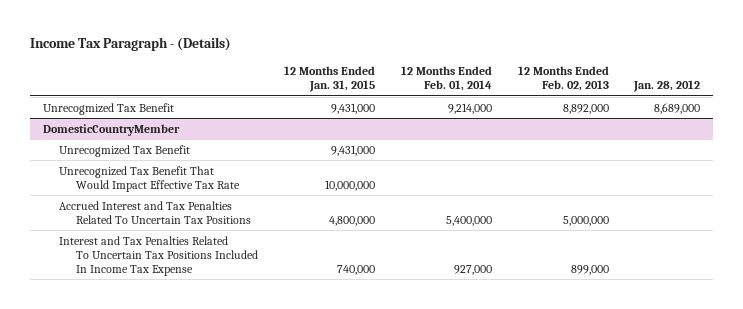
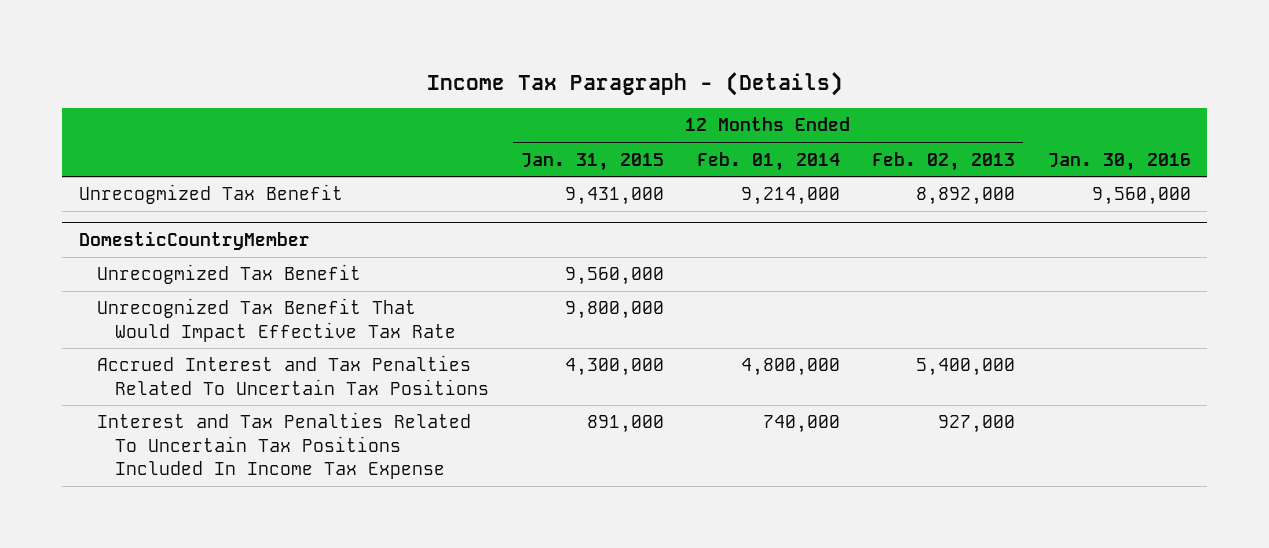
- | 12 Months Ended Jan. 31, 2015 | 12 Months Ended Feb. 01, 2014 | 12 Months Ended Feb. 02, 2013 | Jan. 28, 2012
+ | 12 Months Ended Jan. 31, 2015 | 12 Months Ended Feb. 01, 2014 | 12 Months Ended Feb. 02, 2013 | Jan. 30, 2016
@ DomesticCountryMember
- Unrecogmized Tax Benefit | 9,431,000 | | |
- Unrecognized Tax Benefit That Would Impact Effective Tax Rate | 10,000,000 | | |
- Accrued Interest and Tax Penalties Related To Uncertain Tax Positions | 4,800,000 | 5,400,000 | 5,000,000 |
- Interest and Tax Penalties Related To Uncertain Tax Positions Included In Income Tax Expense | 740,000 | 927,000 | 899,000 |
+ Unrecogmized Tax Benefit | 9,560,000 | | |
+ Unrecognized Tax Benefit That Would Impact Effective Tax Rate | 9,800,000 | | |
+ Accrued Interest and Tax Penalties Related To Uncertain Tax Positions | 4,300,000 | 4,800,000 | 5,400,000 |
+ Interest and Tax Penalties Related To Uncertain Tax Positions Included In Income Tax Expense | 891,000 | 740,000 | 927,000 |

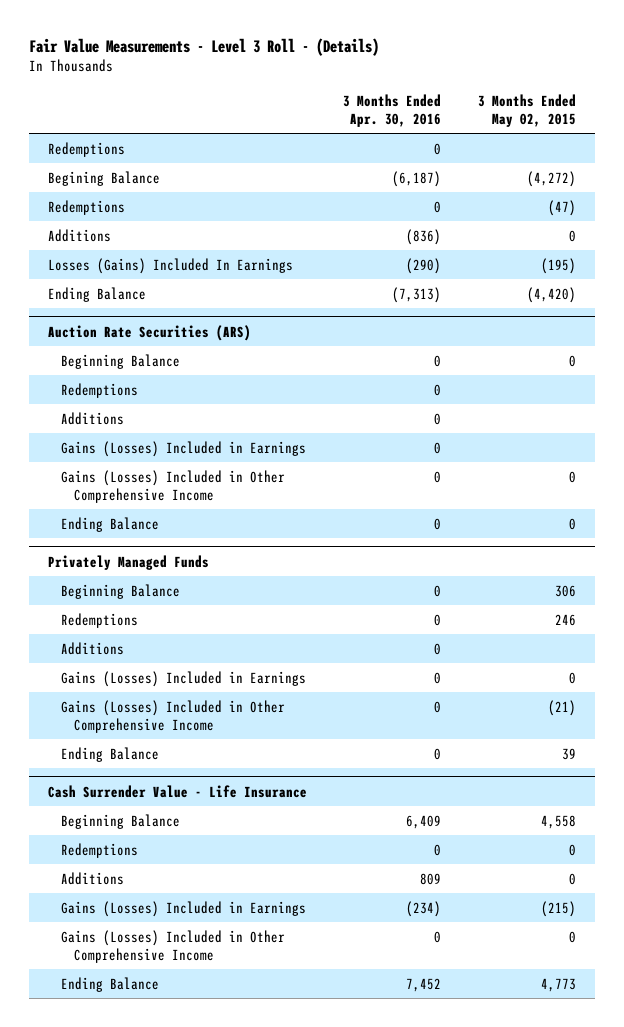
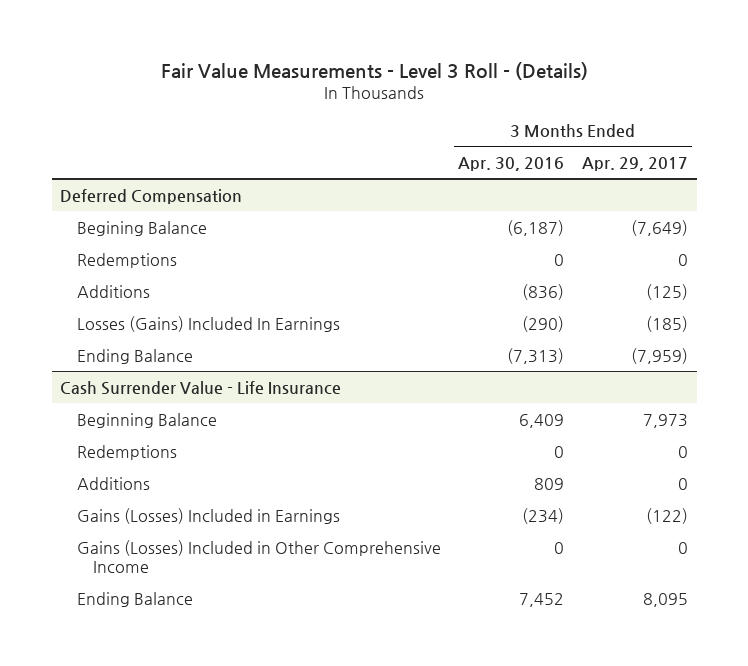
- | 3 Months Ended Apr. 30, 2016 | 3 Months Ended May 02, 2015
+ | 3 Months Ended Apr. 30, 2016 | 3 Months Ended Apr. 29, 2017
- Redemptions | 0 |
+ Deferred Compensation
- Auction Rate Securities (ARS)
- Beginning Balance | 0 | 0
- Redemptions | 0 |
- Additions | 0 |
- Gains (Losses) Included in Earnings | 0 |
- Gains (Losses) Included in Other Comprehensive Income | 0 | 0
- Ending Balance | 0 | 0
- Privately Managed Funds
- Beginning Balance | 0 | 306
- Redemptions | 0 | 246
- Additions | 0 |
- Gains (Losses) Included in Earnings | 0 | 0
- Gains (Losses) Included in Other Comprehensive Income | 0 | (21)
- Ending Balance | 0 | 39

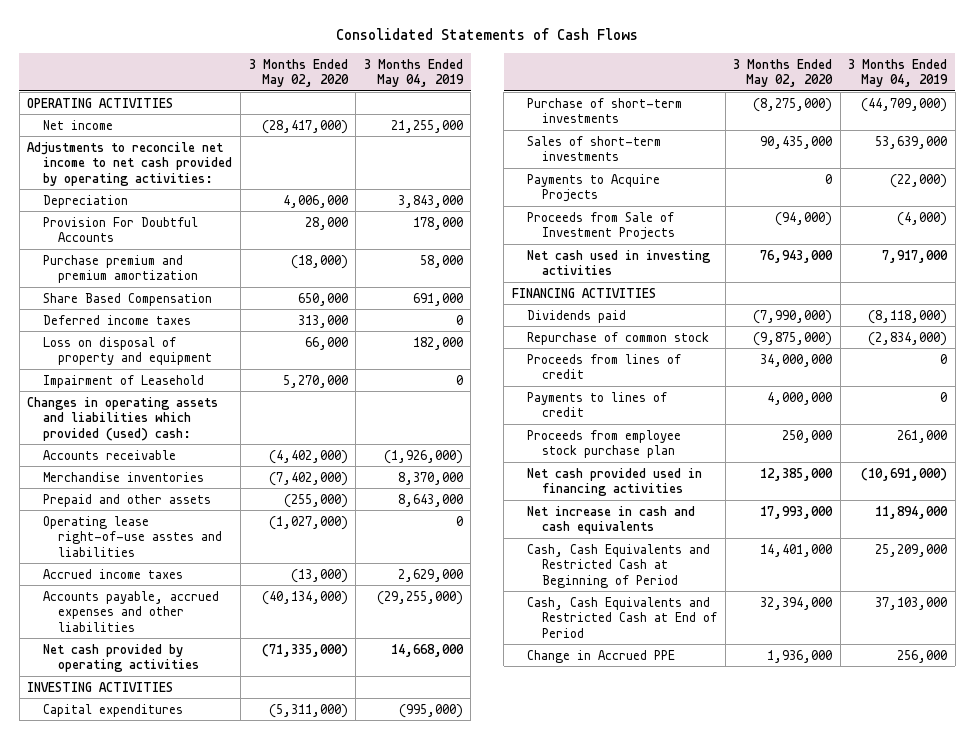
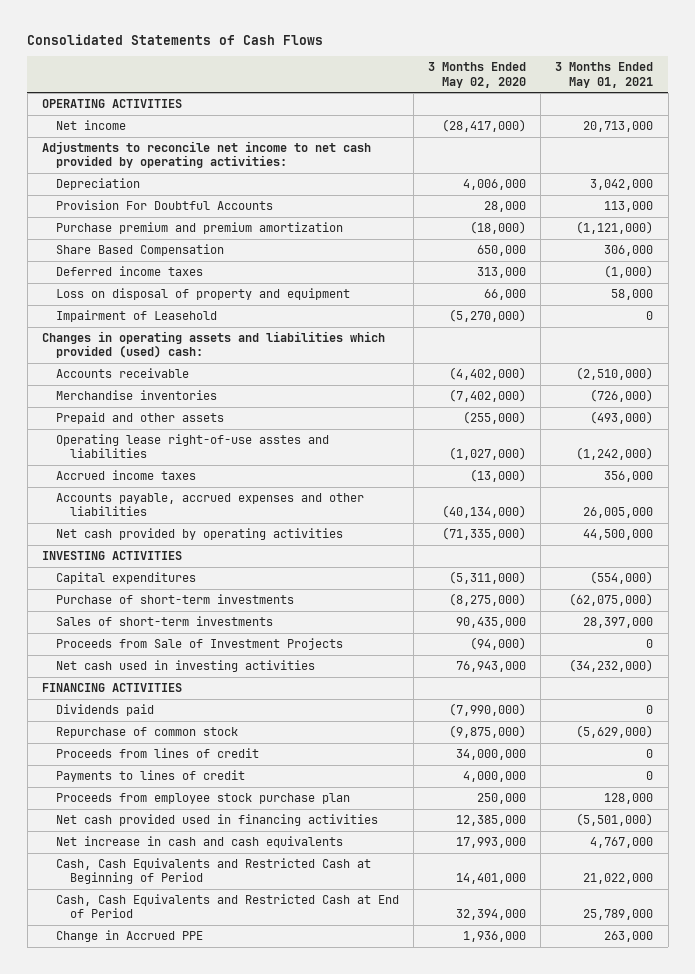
- | 3 Months Ended May 02, 2020 | 3 Months Ended May 04, 2019
+ | 3 Months Ended May 02, 2020 | 3 Months Ended May 01, 2021
- Impairment of Leasehold | 5,270,000 | 0
+ Impairment of Leasehold | (5,270,000) | 0
- Payments to Acquire Projects | 0 | (22,000)

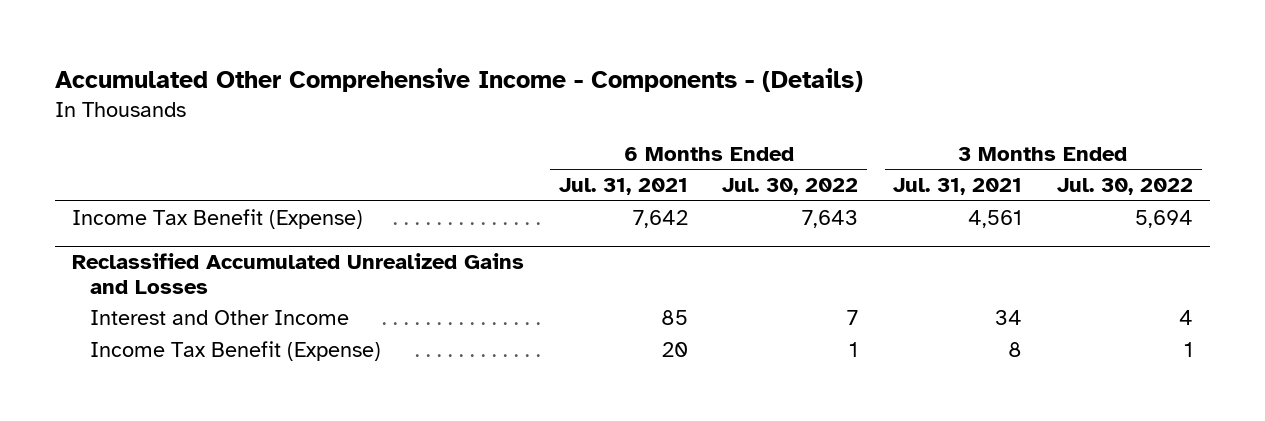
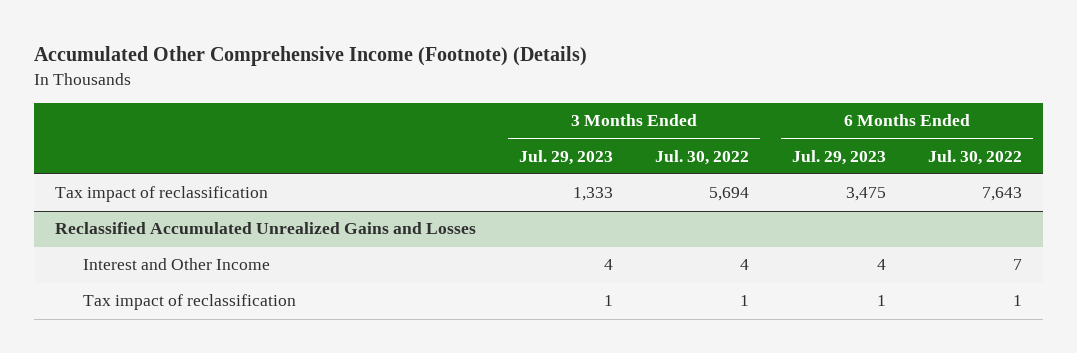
- Accumulated Other Comprehensive Income - Components - (Details)
+ Accumulated Other Comprehensive Income (Footnote) (Details)
- | 6 Months Ended Jul. 31, 2021 | 6 Months Ended Jul. 30, 2022 | 3 Months Ended Jul. 31, 2021 | 3 Months Ended Jul. 30, 2022
+ | 3 Months Ended Jul. 29, 2023 | 3 Months Ended Jul. 30, 2022 | 6 Months Ended Jul. 29, 2023 | 6 Months Ended Jul. 30, 2022
- Income Tax Benefit (Expense) | 7,642 | 7,643 | 4,561 | 5,694
+ Tax impact of reclassification | 1,333 | 5,694 | 3,475 | 7,643
@ Reclassified Accumulated Unrealized Gains and Losses
- Income Tax Benefit (Expense) | 20 | 1 | 8 | 1
+ Tax impact of reclassification | 1 | 1 | 1 | 1

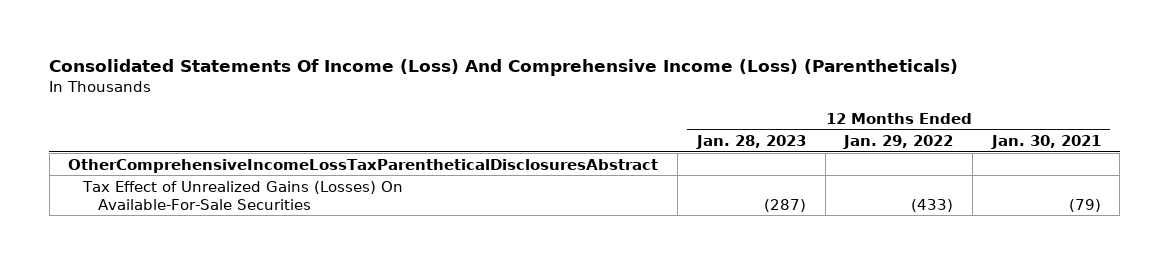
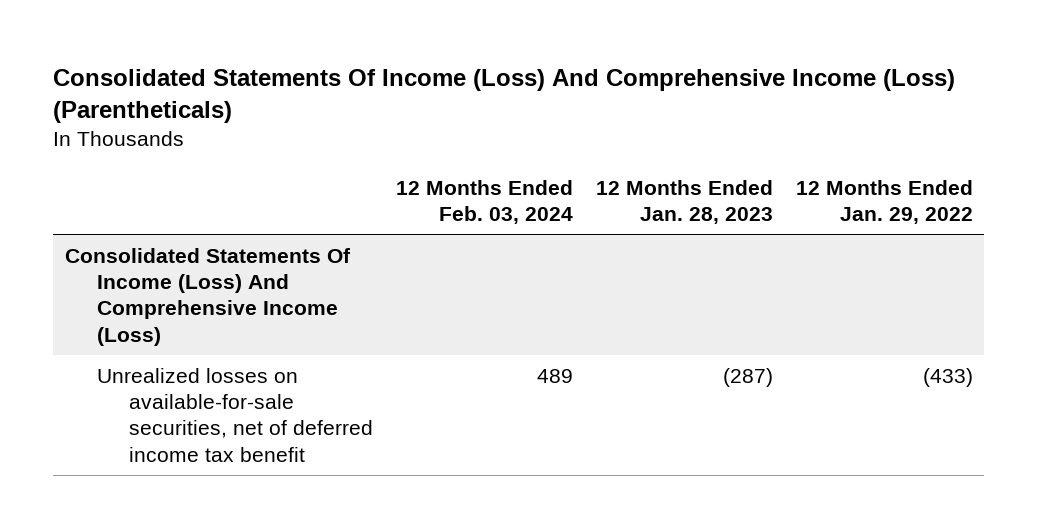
- | 12 Months Ended Jan. 28, 2023 | 12 Months Ended Jan. 29, 2022 | 12 Months Ended Jan. 30, 2021
+ | 12 Months Ended Feb. 03, 2024 | 12 Months Ended Jan. 28, 2023 | 12 Months Ended Jan. 29, 2022
- OtherComprehensiveIncomeLossTaxParentheticalDisclosuresAbstract
- Tax Effect of Unrealized Gains (Losses) On Available-For-Sale Securities | (287) | (433) | (79)
+ Consolidated Statements Of Income (Loss) And Comprehensive Income (Loss)
+ Unrealized losses on available-for-sale securities, net of deferred income tax benefit | 489 | (287) | (433)

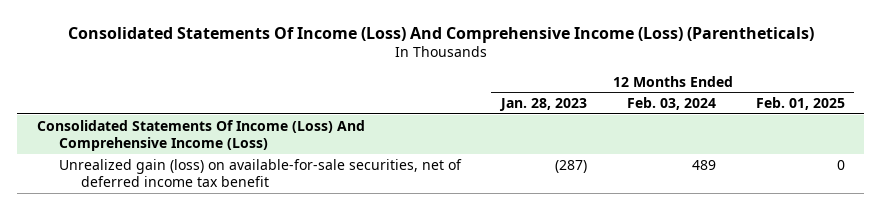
- | 12 Months Ended Feb. 03, 2024 | 12 Months Ended Jan. 28, 2023 | 12 Months Ended Jan. 29, 2022
+ | 12 Months Ended Jan. 28, 2023 | 12 Months Ended Feb. 03, 2024 | 12 Months Ended Feb. 01, 2025
- Unrealized losses on available-for-sale securities, net of deferred income tax benefit | 489 | (287) | (433)
+ Unrealized gain (loss) on available-for-sale securities, net of deferred income tax benefit | (287) | 489 | 0

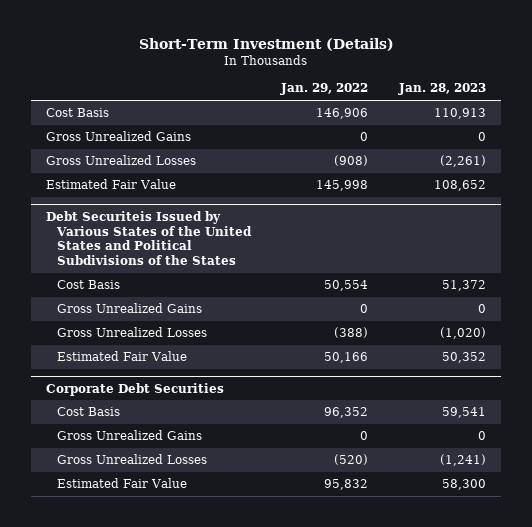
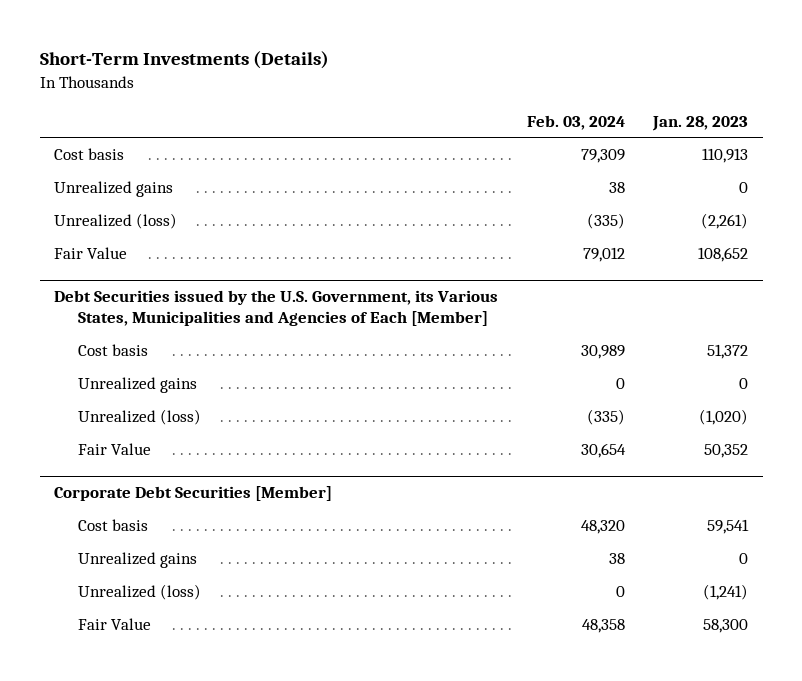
- Short-Term Investment (Details)
+ Short-Term Investments (Details)
- | Jan. 29, 2022 | Jan. 28, 2023
+ | Feb. 03, 2024 | Jan. 28, 2023
- Cost Basis | 146,906 | 110,913
- Gross Unrealized Gains | 0 | 0
- Gross Unrealized Losses | (908) | (2,261)
- Estimated Fair Value | 145,998 | 108,652
- Debt Securiteis Issued by Various States of the United States and Political Subdivisions of the States
- Cost Basis | 50,554 | 51,372
- Gross Unrealized Gains | 0 | 0
- Gross Unrealized Losses | (388) | (1,020)
- Estimated Fair Value | 50,166 | 50,352
- Corporate Debt Securities
- Cost Basis | 96,352 | 59,541
- Gross Unrealized Gains | 0 | 0
- Gross Unrealized Losses | (520) | (1,241)
- Estimated Fair Value | 95,832 | 58,300
+ Cost basis | 79,309 | 110,913
+ Unrealized gains | 38 | 0
+ Unrealized (loss) | (335) | (2,261)
+ Fair Value | 79,012 | 108,652
+ Debt Securities issued by the U.S. Government, its Various States, Municipalities and Agencies of Each [Member]
+ Cost basis | 30,989 | 51,372
+ Unrealized gains | 0 | 0
+ Unrealized (loss) | (335) | (1,020)
+ Fair Value | 30,654 | 50,352
+ Corporate Debt Securities [Member]
+ Cost basis | 48,320 | 59,541
+ Unrealized gains | 38 | 0
+ Unrealized (loss) | 0 | (1,241)
+ Fair Value | 48,358 | 58,300

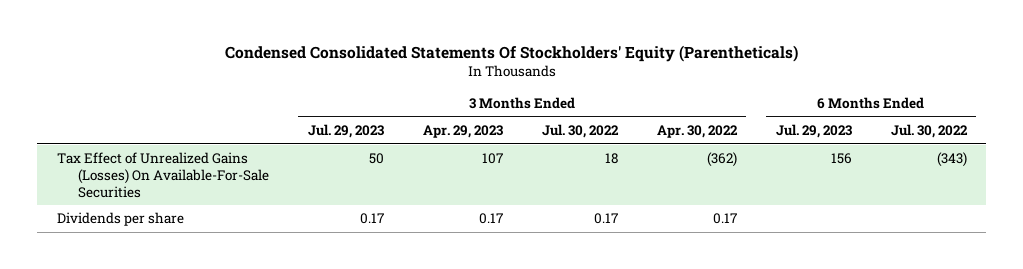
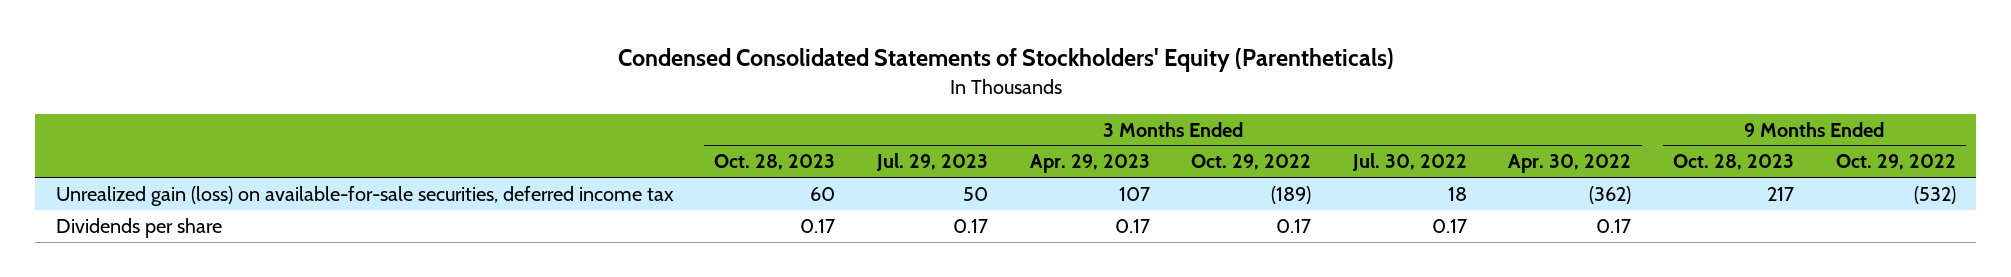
- Condensed Consolidated Statements Of Stockholders' Equity (Parentheticals)
+ Condensed Consolidated Statements of Stockholders' Equity (Parentheticals)
- | 3 Months Ended Jul. 29, 2023 | 3 Months Ended Apr. 29, 2023 | 3 Months Ended Jul. 30, 2022 | 3 Months Ended Apr. 30, 2022 | 6 Months Ended Jul. 29, 2023 | 6 Months Ended Jul. 30, 2022
+ | 3 Months Ended Oct. 28, 2023 | 3 Months Ended Jul. 29, 2023 | 3 Months Ended Apr. 29, 2023 | 3 Months Ended Oct. 29, 2022 | 3 Months Ended Jul. 30, 2022 | 3 Months Ended Apr. 30, 2022 | 9 Months Ended Oct. 28, 2023 | 9 Months Ended Oct. 29, 2022
- Tax Effect of Unrealized Gains (Losses) On Available-For-Sale Securities | 50 | 107 | 18 | (362) | 156 | (343)
+ Unrealized gain (loss) on available-for-sale securities, deferred income tax | 60 | 50 | 107 | (189) | 18 | (362) | 217 | (532)

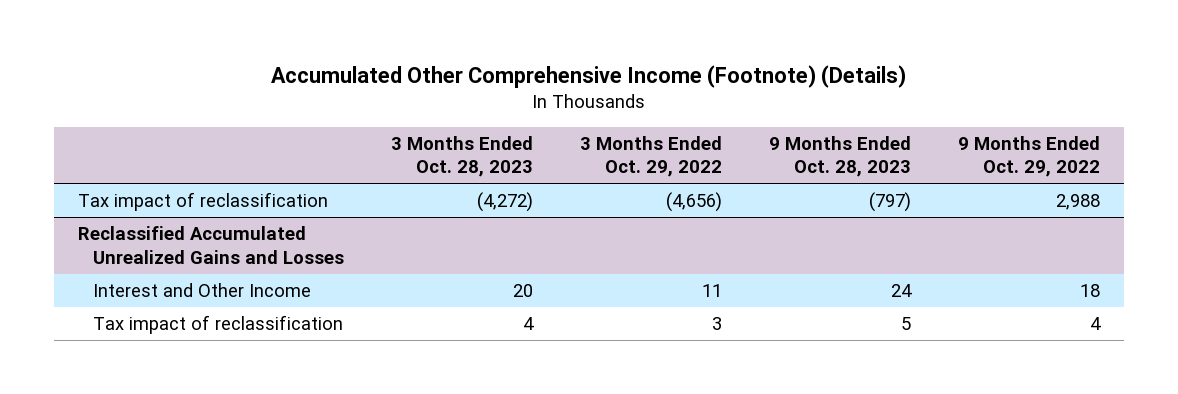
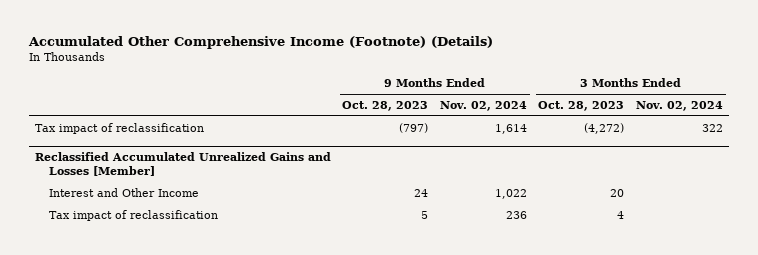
- | 3 Months Ended Oct. 28, 2023 | 3 Months Ended Oct. 29, 2022 | 9 Months Ended Oct. 28, 2023 | 9 Months Ended Oct. 29, 2022
+ | 9 Months Ended Oct. 28, 2023 | 9 Months Ended Nov. 02, 2024 | 3 Months Ended Oct. 28, 2023 | 3 Months Ended Nov. 02, 2024
- Reclassified Accumulated Unrealized Gains and Losses
+ Reclassified Accumulated Unrealized Gains and Losses [Member]

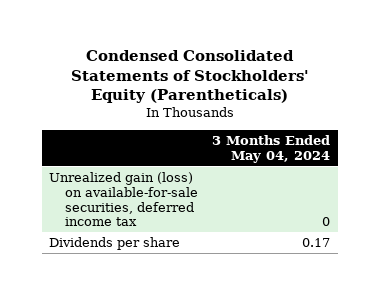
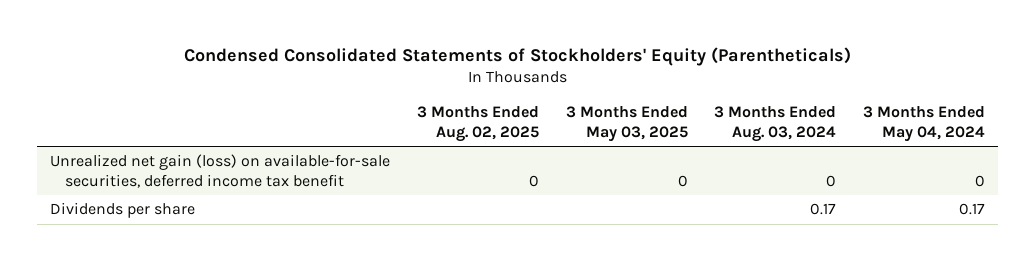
- | 3 Months Ended May 04, 2024
+ | 3 Months Ended Aug. 02, 2025 | 3 Months Ended May 03, 2025 | 3 Months Ended Aug. 03, 2024 | 3 Months Ended May 04, 2024
- Unrealized gain (loss) on available-for-sale securities, deferred income tax | 0
+ Unrealized net gain (loss) on available-for-sale securities, deferred income tax benefit | 0 | 0 | 0 | 0

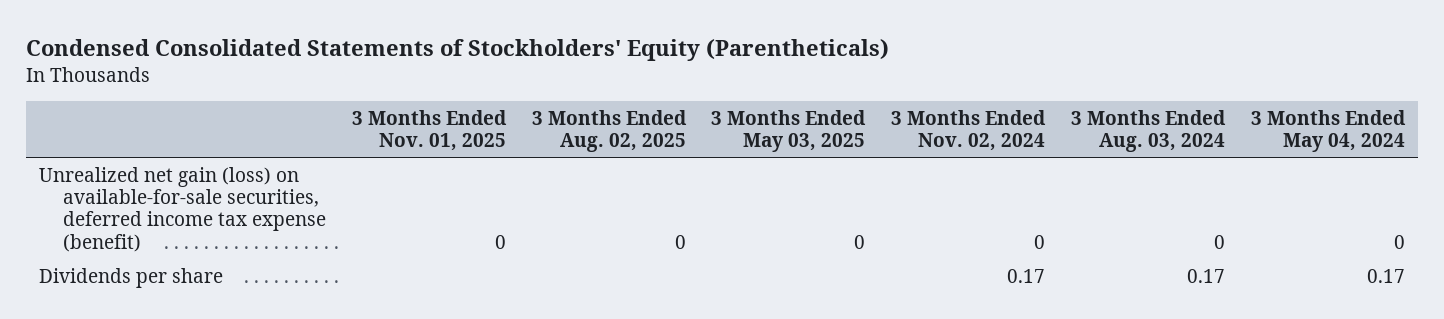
- | 3 Months Ended Aug. 02, 2025 | 3 Months Ended May 03, 2025 | 3 Months Ended Aug. 03, 2024 | 3 Months Ended May 04, 2024
+ | 3 Months Ended Nov. 01, 2025 | 3 Months Ended Aug. 02, 2025 | 3 Months Ended May 03, 2025 | 3 Months Ended Nov. 02, 2024 | 3 Months Ended Aug. 03, 2024 | 3 Months Ended May 04, 2024
- Unrealized net gain (loss) on available-for-sale securities, deferred income tax benefit | 0 | 0 | 0 | 0
+ Unrealized net gain (loss) on available-for-sale securities, deferred income tax expense (benefit) | 0 | 0 | 0 | 0 | 0 | 0

